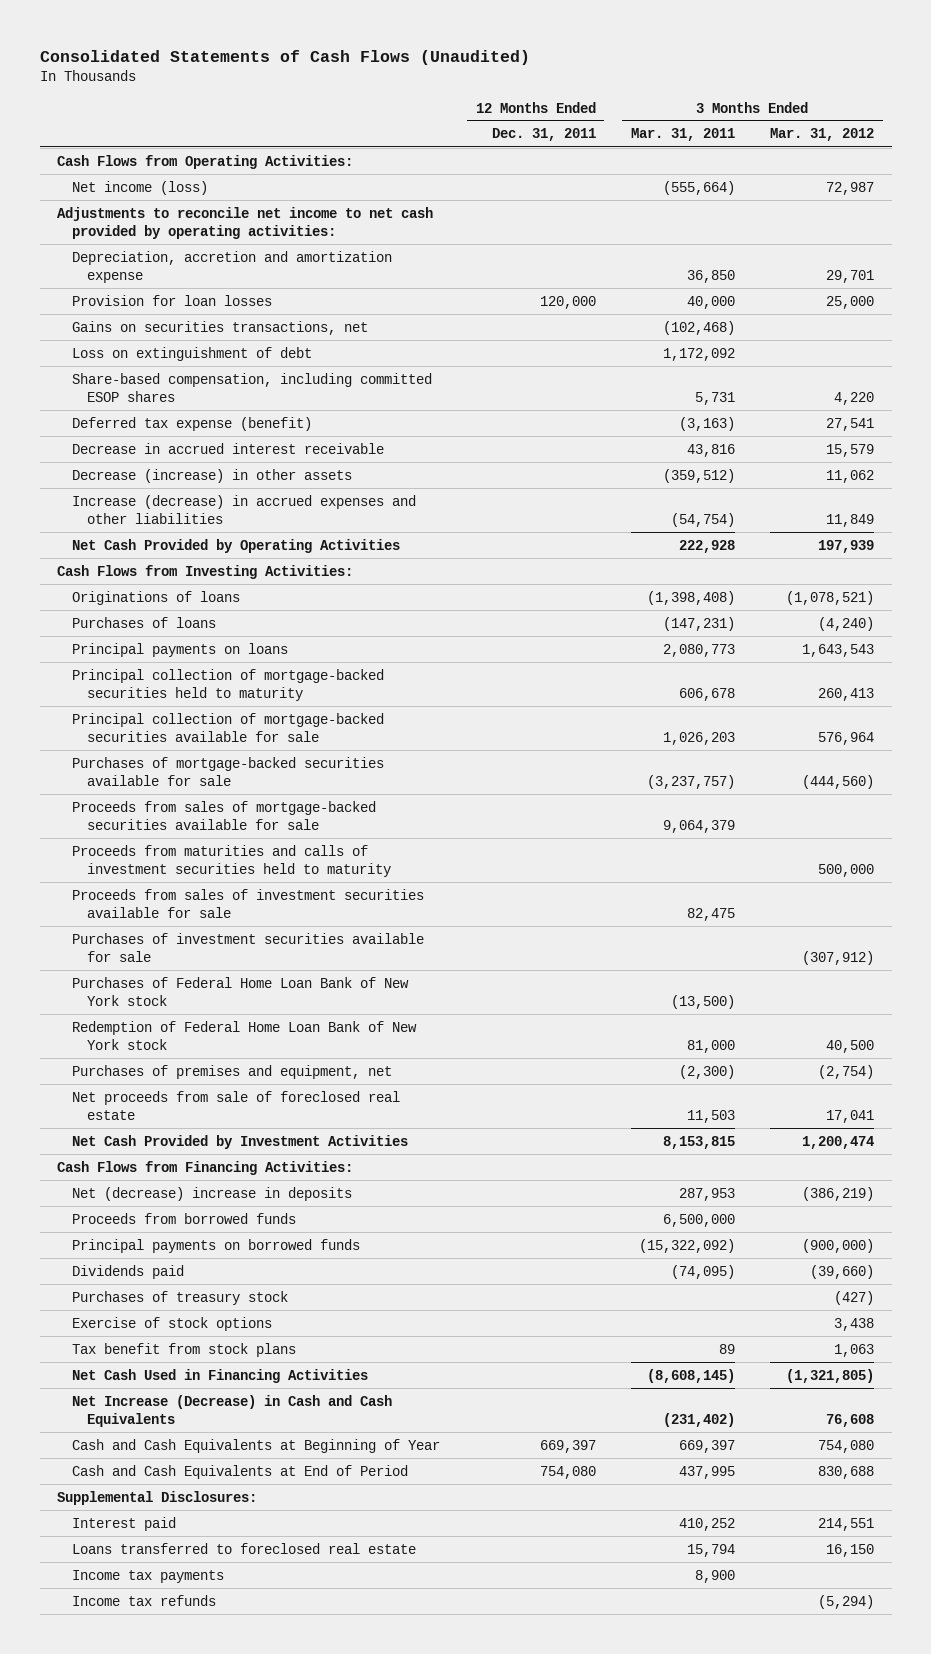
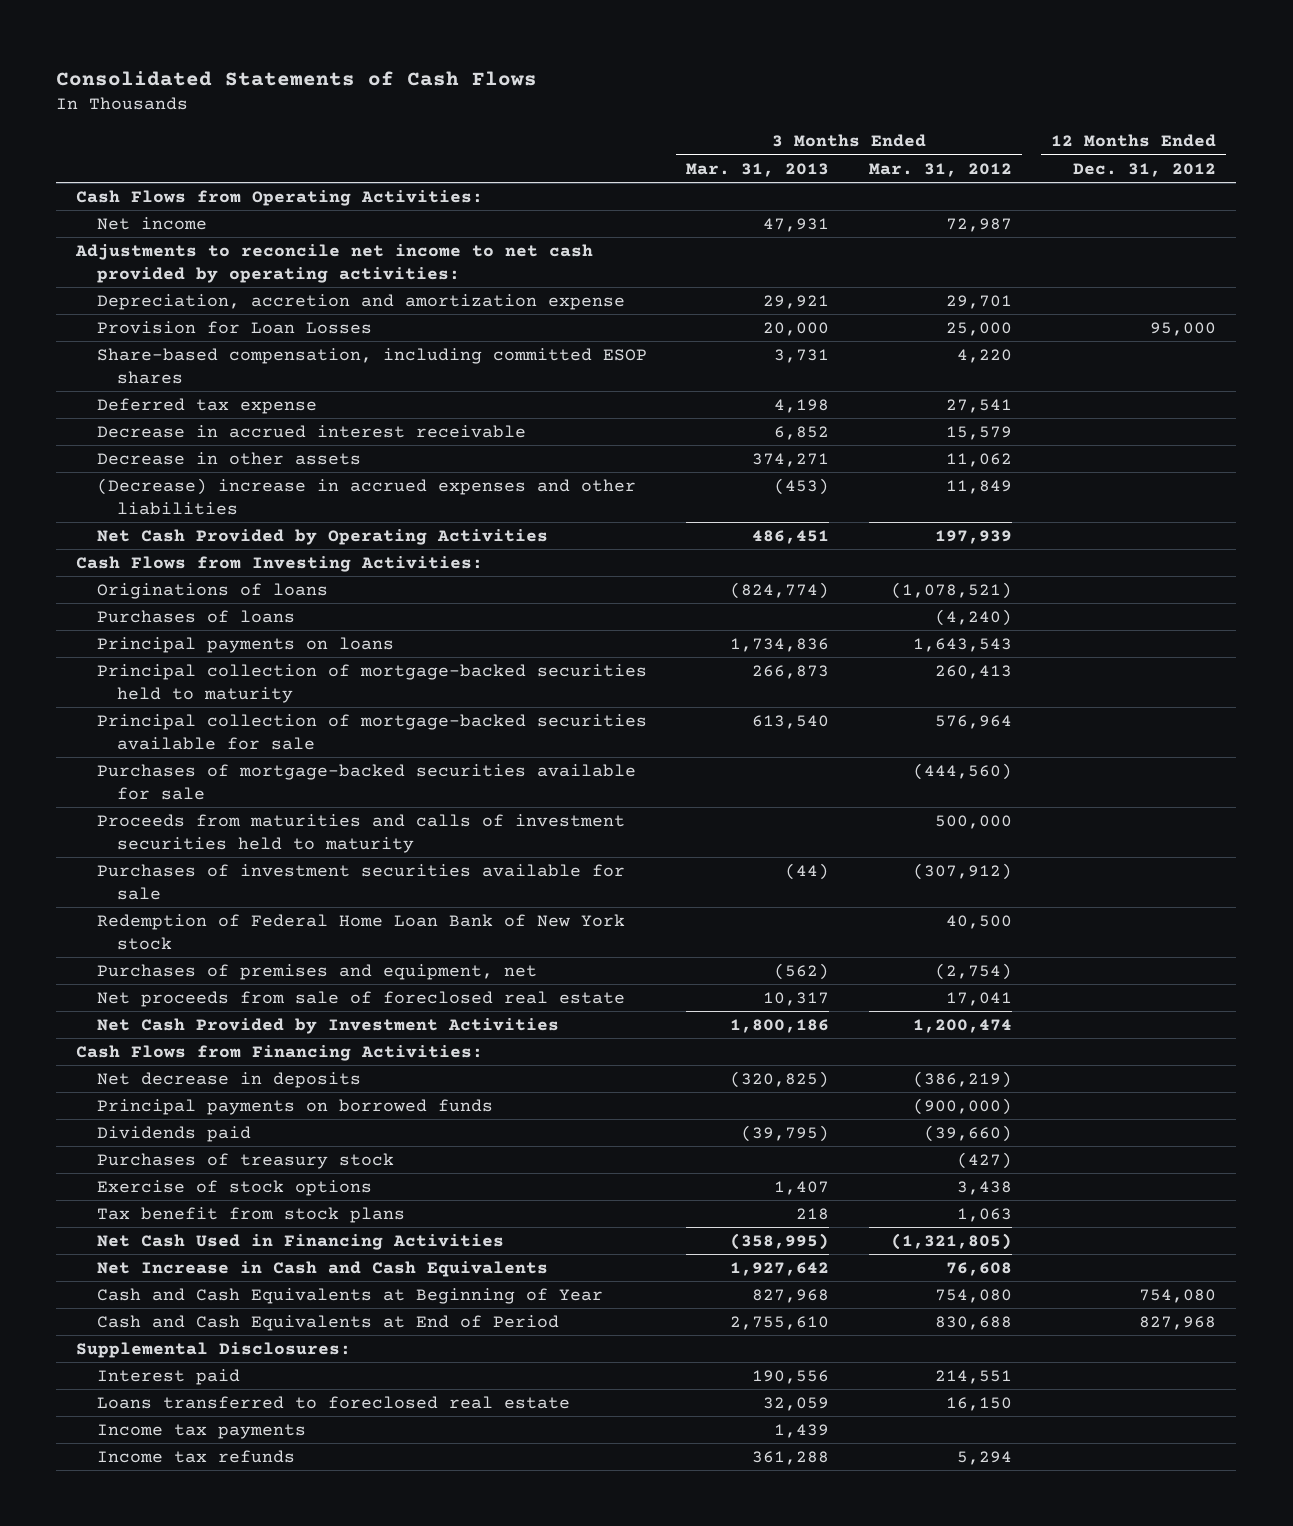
- Consolidated Statements of Cash Flows (Unaudited)
+ Consolidated Statements of Cash Flows
- | 12 Months Ended Dec. 31, 2011 | 3 Months Ended Mar. 31, 2011 | 3 Months Ended Mar. 31, 2012
+ | 3 Months Ended Mar. 31, 2013 | 3 Months Ended Mar. 31, 2012 | 12 Months Ended Dec. 31, 2012
- Net income (loss) | | (555,664) | 72,987
+ Net income | 47,931 | 72,987 |
- Provision for loan losses | 120,000 | 40,000 | 25,000
- Gains on securities transactions, net | | (102,468) |
- Loss on extinguishment of debt | | 1,172,092 |
+ Provision for Loan Losses | 20,000 | 25,000 | 95,000
- Deferred tax expense (benefit) | | (3,163) | 27,541
+ Deferred tax expense | 4,198 | 27,541 |
- Decrease (increase) in other assets | | (359,512) | 11,062
- Increase (decrease) in accrued expenses and other liabilities | | (54,754) | 11,849
+ Decrease in other assets | 374,271 | 11,062 |
+ (Decrease) increase in accrued expenses and other liabilities | (453) | 11,849 |
- Proceeds from sales of mortgage-backed securities available for sale | | 9,064,379 |
- Proceeds from sales of investment securities available for sale | | 82,475 |
- Purchases of Federal Home Loan Bank of New York stock | | (13,500) |
- Net (decrease) increase in deposits | | 287,953 | (386,219)
- Proceeds from borrowed funds | | 6,500,000 |
+ Net decrease in deposits | (320,825) | (386,219) |
- Net Increase (Decrease) in Cash and Cash Equivalents | | (231,402) | 76,608
+ Net Increase in Cash and Cash Equivalents | 1,927,642 | 76,608 |
- Income tax refunds | | | (5,294)
+ Income tax refunds | 361,288 | 5,294 |

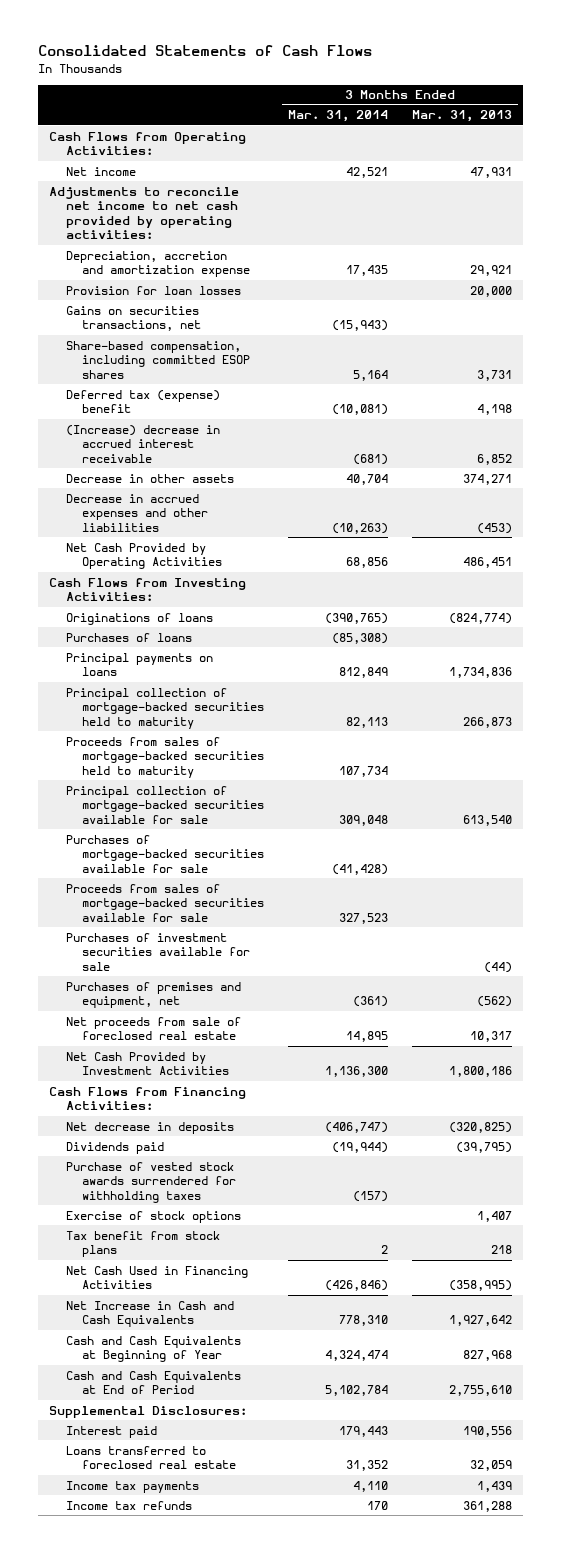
- | 3 Months Ended Mar. 31, 2013 | 3 Months Ended Mar. 31, 2012 | 12 Months Ended Dec. 31, 2012
+ | 3 Months Ended Mar. 31, 2014 | 3 Months Ended Mar. 31, 2013
- Provision for Loan Losses | 20,000 | 25,000 | 95,000
+ Provision for loan losses | | 20,000
+ Gains on securities transactions, net | (15,943) |
- Deferred tax expense | 4,198 | 27,541 |
- Decrease in accrued interest receivable | 6,852 | 15,579 |
+ Deferred tax (expense) benefit | (10,081) | 4,198
+ (Increase) decrease in accrued interest receivable | (681) | 6,852
- (Decrease) increase in accrued expenses and other liabilities | (453) | 11,849 |
+ Decrease in accrued expenses and other liabilities | (10,263) | (453)
+ Proceeds from sales of mortgage-backed securities held to maturity | 107,734 |
- Proceeds from maturities and calls of investment securities held to maturity | | 500,000 |
+ Proceeds from sales of mortgage-backed securities available for sale | 327,523 |
- Redemption of Federal Home Loan Bank of New York stock | | 40,500 |
- Principal payments on borrowed funds | | (900,000) |
- Purchases of treasury stock | | (427) |
+ Purchase of vested stock awards surrendered for withholding taxes | (157) |

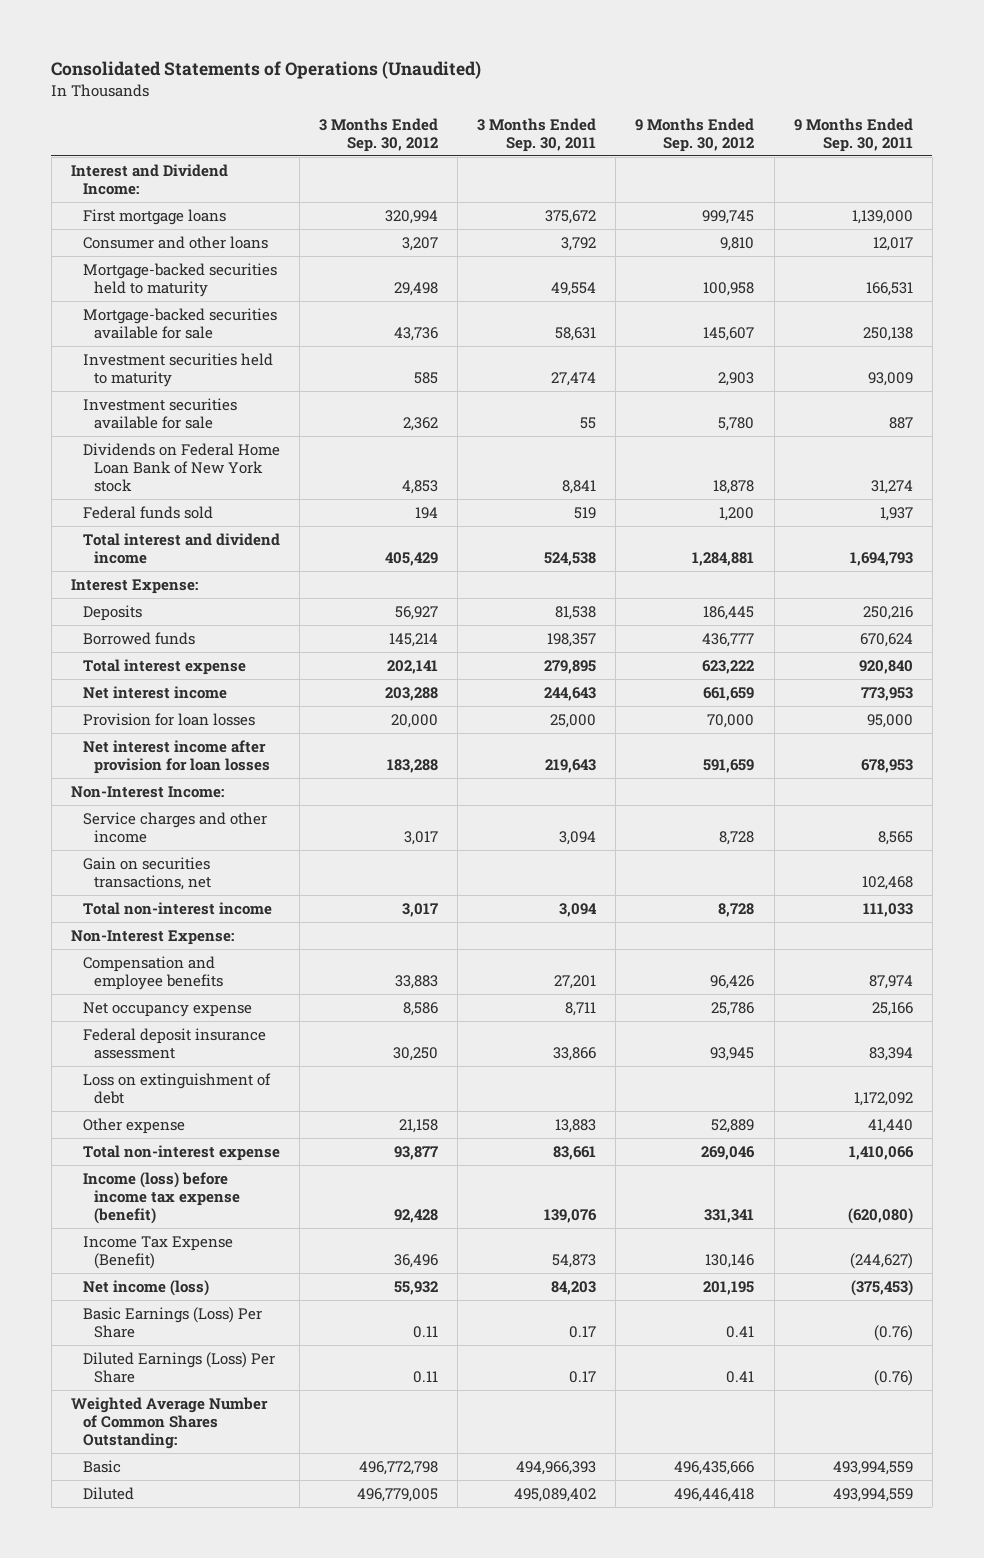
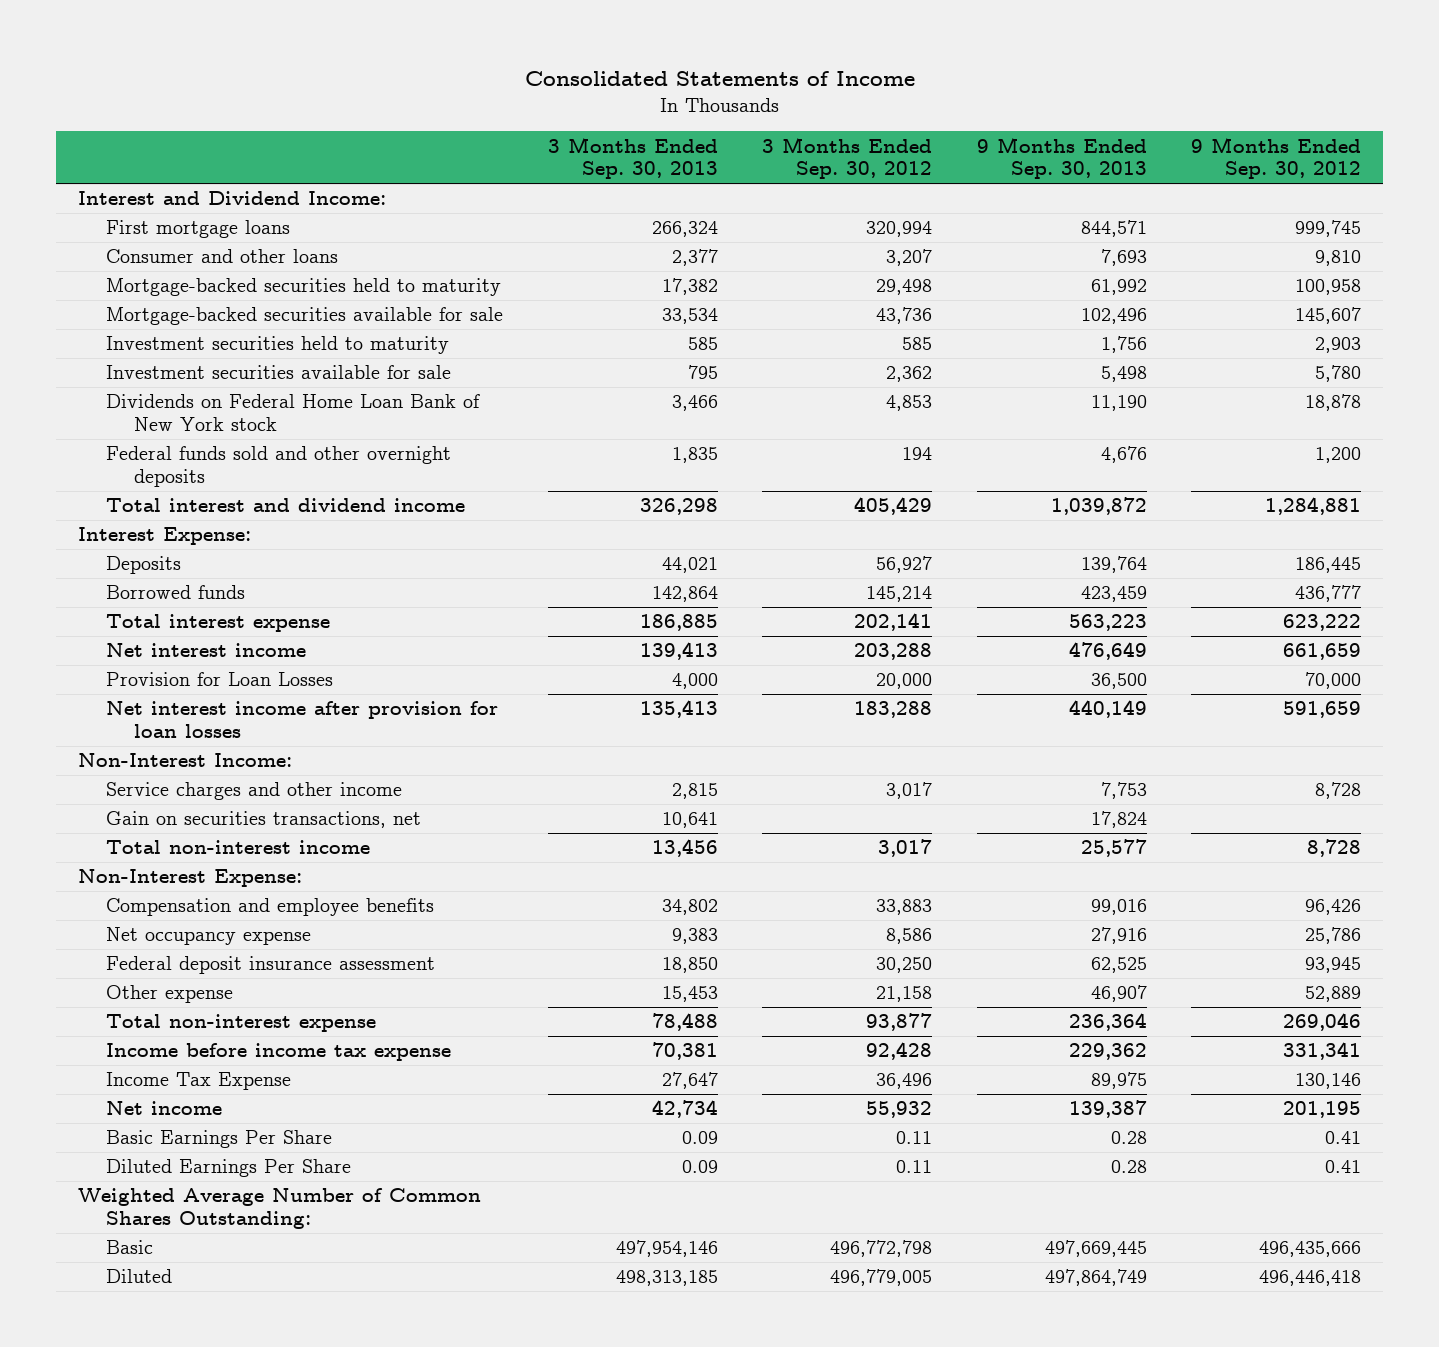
- Consolidated Statements of Operations (Unaudited)
+ Consolidated Statements of Income
- | 3 Months Ended Sep. 30, 2012 | 3 Months Ended Sep. 30, 2011 | 9 Months Ended Sep. 30, 2012 | 9 Months Ended Sep. 30, 2011
+ | 3 Months Ended Sep. 30, 2013 | 3 Months Ended Sep. 30, 2012 | 9 Months Ended Sep. 30, 2013 | 9 Months Ended Sep. 30, 2012
- Federal funds sold | 194 | 519 | 1,200 | 1,937
+ Federal funds sold and other overnight deposits | 1,835 | 194 | 4,676 | 1,200
- Provision for loan losses | 20,000 | 25,000 | 70,000 | 95,000
+ Provision for Loan Losses | 4,000 | 20,000 | 36,500 | 70,000
- Loss on extinguishment of debt | | | | 1,172,092
- Income (loss) before income tax expense (benefit) | 92,428 | 139,076 | 331,341 | (620,080)
- Income Tax Expense (Benefit) | 36,496 | 54,873 | 130,146 | (244,627)
- Net income (loss) | 55,932 | 84,203 | 201,195 | (375,453)
- Basic Earnings (Loss) Per Share | 0.11 | 0.17 | 0.41 | (0.76)
- Diluted Earnings (Loss) Per Share | 0.11 | 0.17 | 0.41 | (0.76)
+ Income before income tax expense | 70,381 | 92,428 | 229,362 | 331,341
+ Income Tax Expense | 27,647 | 36,496 | 89,975 | 130,146
+ Net income | 42,734 | 55,932 | 139,387 | 201,195
+ Basic Earnings Per Share | 0.09 | 0.11 | 0.28 | 0.41
+ Diluted Earnings Per Share | 0.09 | 0.11 | 0.28 | 0.41

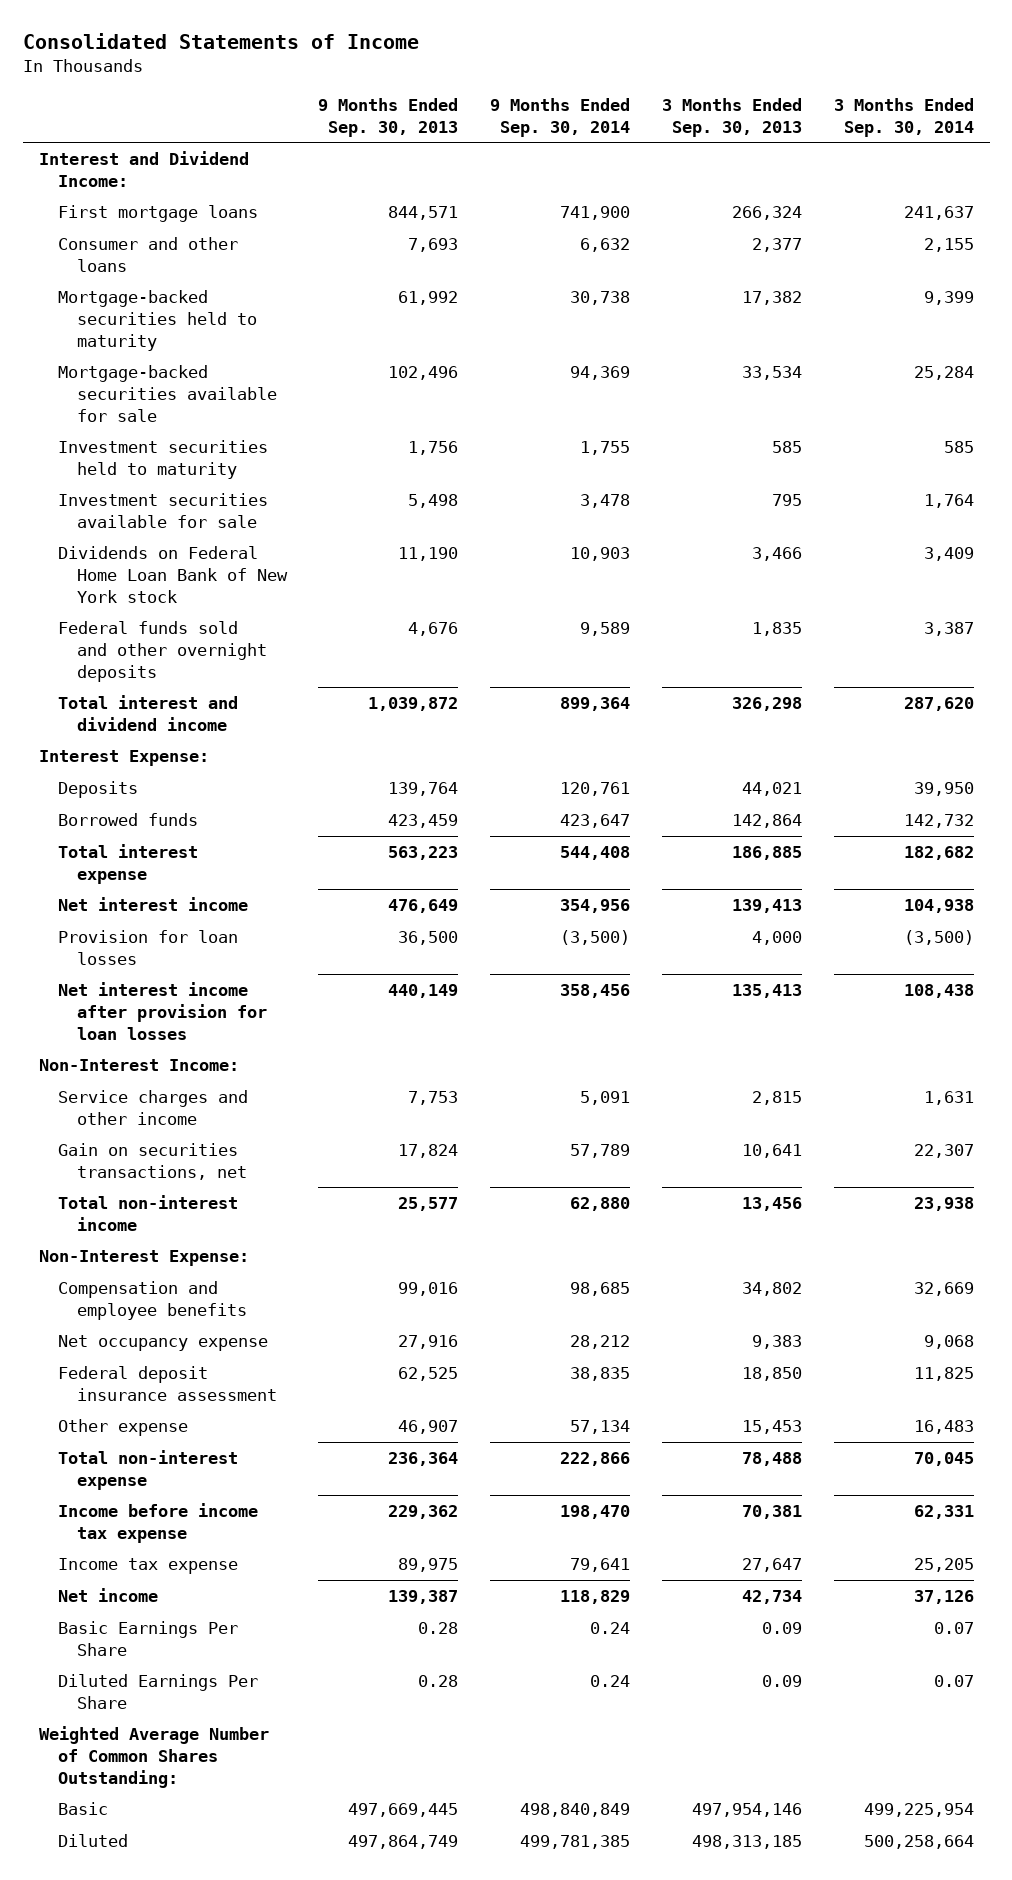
- | 3 Months Ended Sep. 30, 2013 | 3 Months Ended Sep. 30, 2012 | 9 Months Ended Sep. 30, 2013 | 9 Months Ended Sep. 30, 2012
+ | 9 Months Ended Sep. 30, 2013 | 9 Months Ended Sep. 30, 2014 | 3 Months Ended Sep. 30, 2013 | 3 Months Ended Sep. 30, 2014
- Provision for Loan Losses | 4,000 | 20,000 | 36,500 | 70,000
+ Provision for loan losses | 36,500 | (3,500) | 4,000 | (3,500)
- Income Tax Expense | 27,647 | 36,496 | 89,975 | 130,146
+ Income tax expense | 89,975 | 79,641 | 27,647 | 25,205

